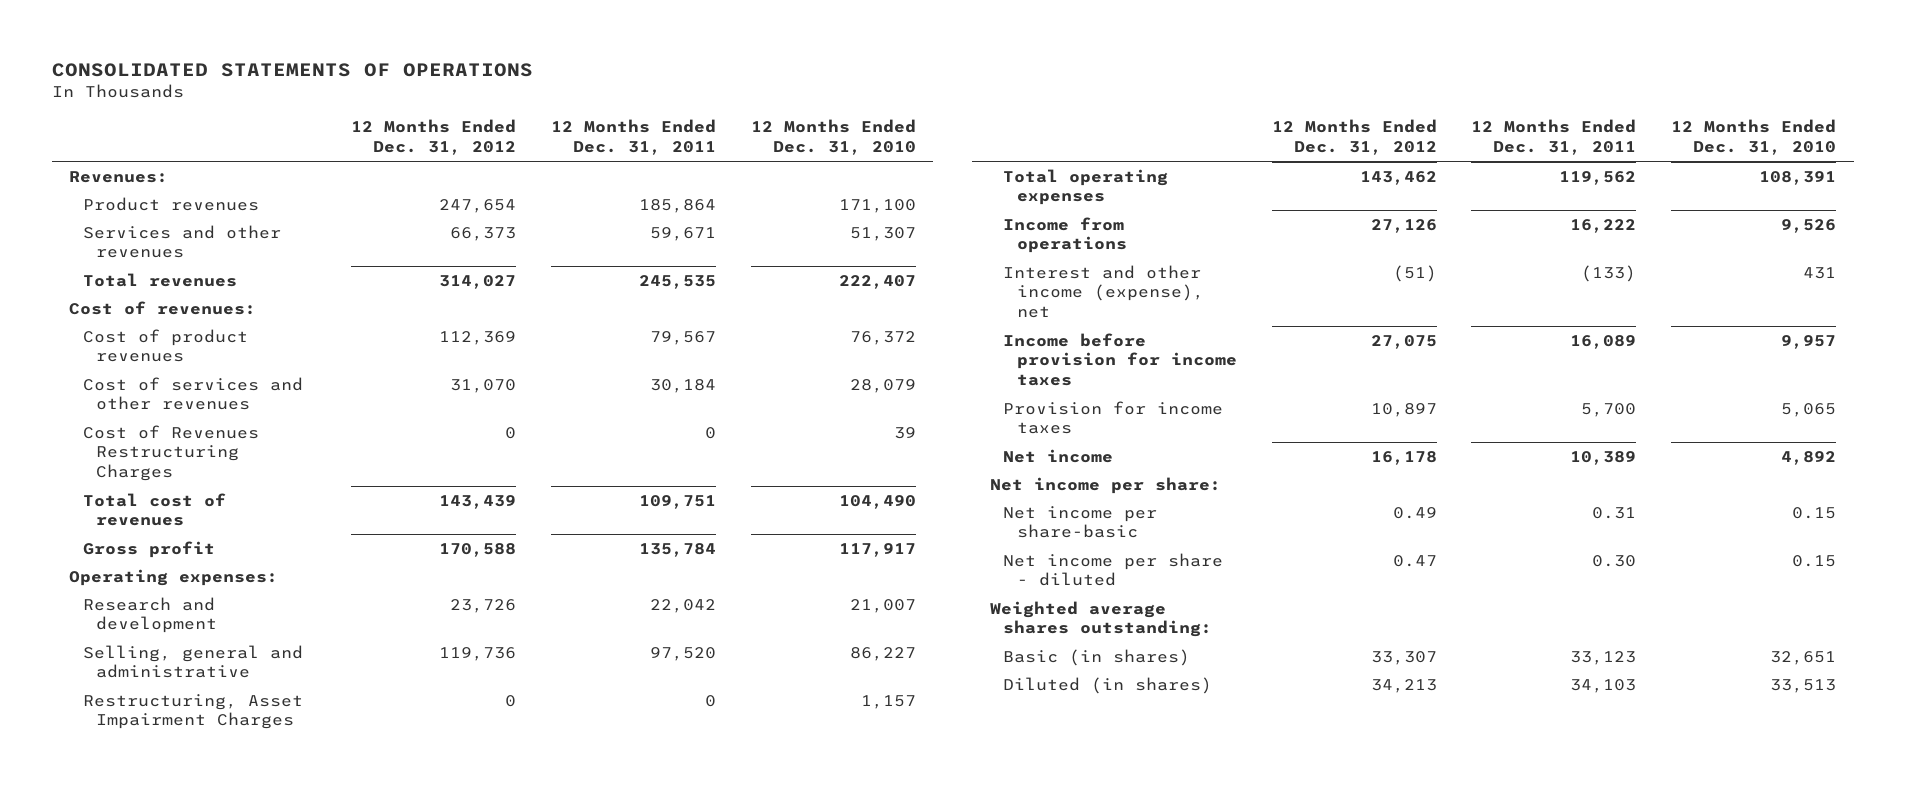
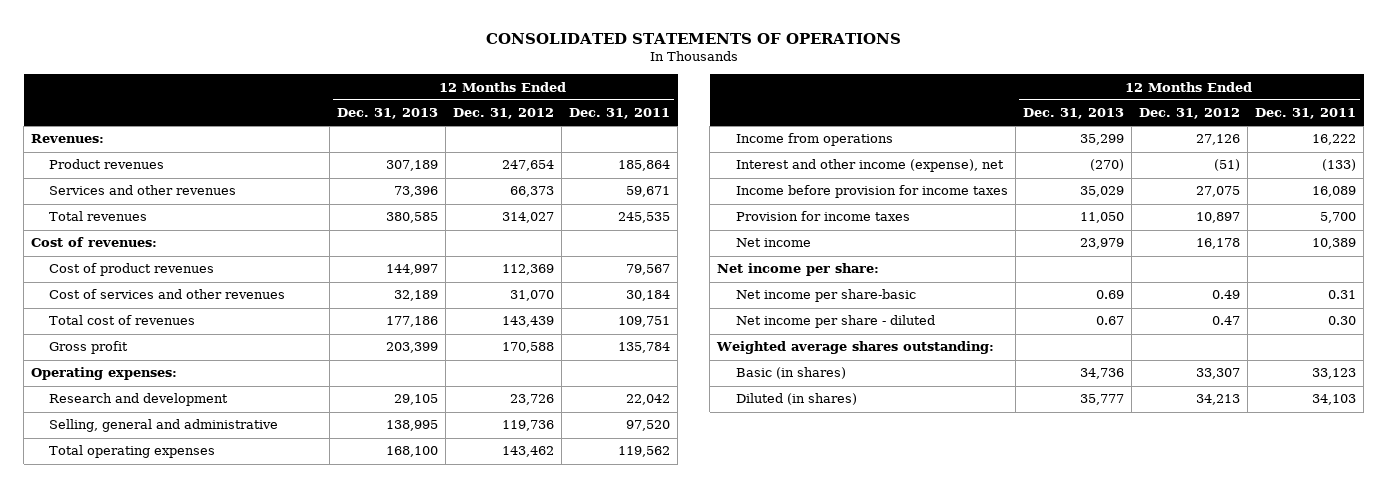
- | 12 Months Ended Dec. 31, 2012 | 12 Months Ended Dec. 31, 2011 | 12 Months Ended Dec. 31, 2010
+ | 12 Months Ended Dec. 31, 2013 | 12 Months Ended Dec. 31, 2012 | 12 Months Ended Dec. 31, 2011
- Cost of Revenues Restructuring Charges | 0 | 0 | 39
- Restructuring, Asset Impairment Charges | 0 | 0 | 1,157

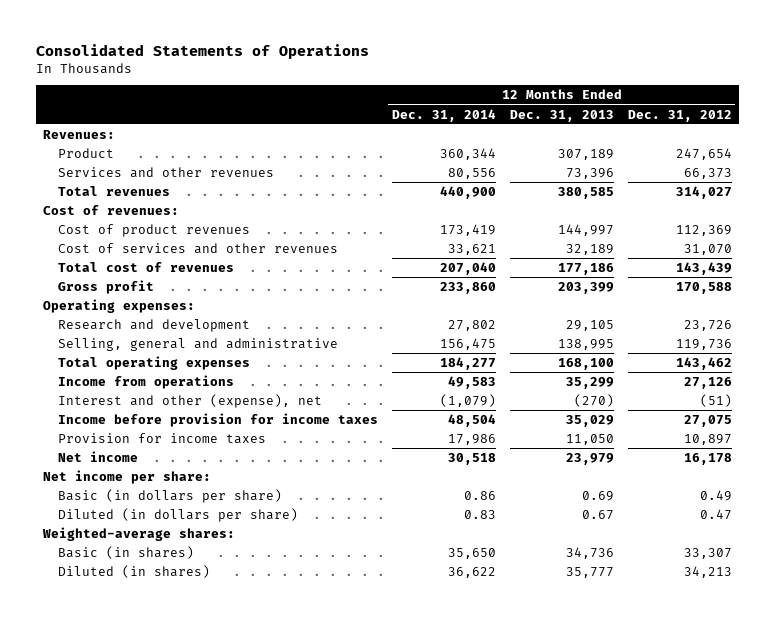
- CONSOLIDATED STATEMENTS OF OPERATIONS
+ Consolidated Statements of Operations
- | 12 Months Ended Dec. 31, 2013 | 12 Months Ended Dec. 31, 2012 | 12 Months Ended Dec. 31, 2011
+ | 12 Months Ended Dec. 31, 2014 | 12 Months Ended Dec. 31, 2013 | 12 Months Ended Dec. 31, 2012
- Product revenues | 307,189 | 247,654 | 185,864
+ Product | 360,344 | 307,189 | 247,654
- Interest and other income (expense), net | (270) | (51) | (133)
+ Interest and other (expense), net | (1,079) | (270) | (51)
- Net income per share-basic | 0.69 | 0.49 | 0.31
- Net income per share - diluted | 0.67 | 0.47 | 0.30
- Weighted average shares outstanding:
+ Basic (in dollars per share) | 0.86 | 0.69 | 0.49
+ Diluted (in dollars per share) | 0.83 | 0.67 | 0.47
+ Weighted-average shares:

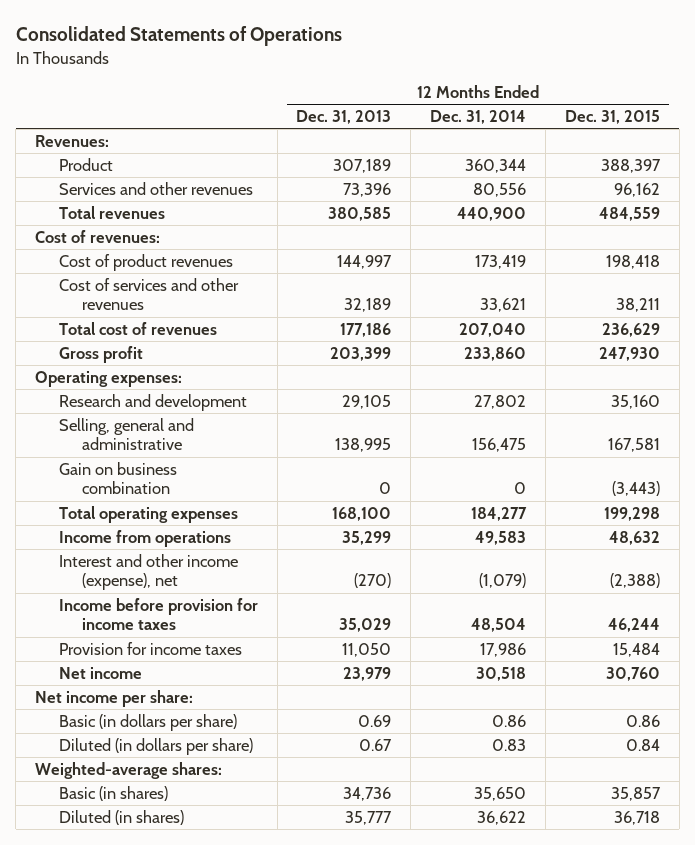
- | 12 Months Ended Dec. 31, 2014 | 12 Months Ended Dec. 31, 2013 | 12 Months Ended Dec. 31, 2012
+ | 12 Months Ended Dec. 31, 2013 | 12 Months Ended Dec. 31, 2014 | 12 Months Ended Dec. 31, 2015
+ Gain on business combination | 0 | 0 | (3,443)
- Interest and other (expense), net | (1,079) | (270) | (51)
+ Interest and other income (expense), net | (270) | (1,079) | (2,388)

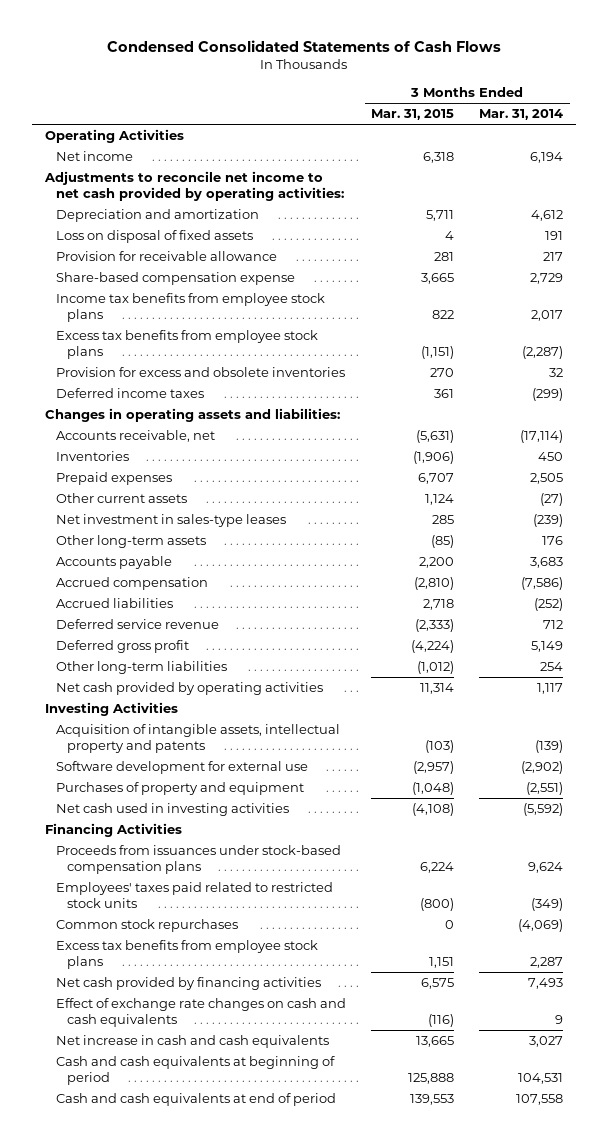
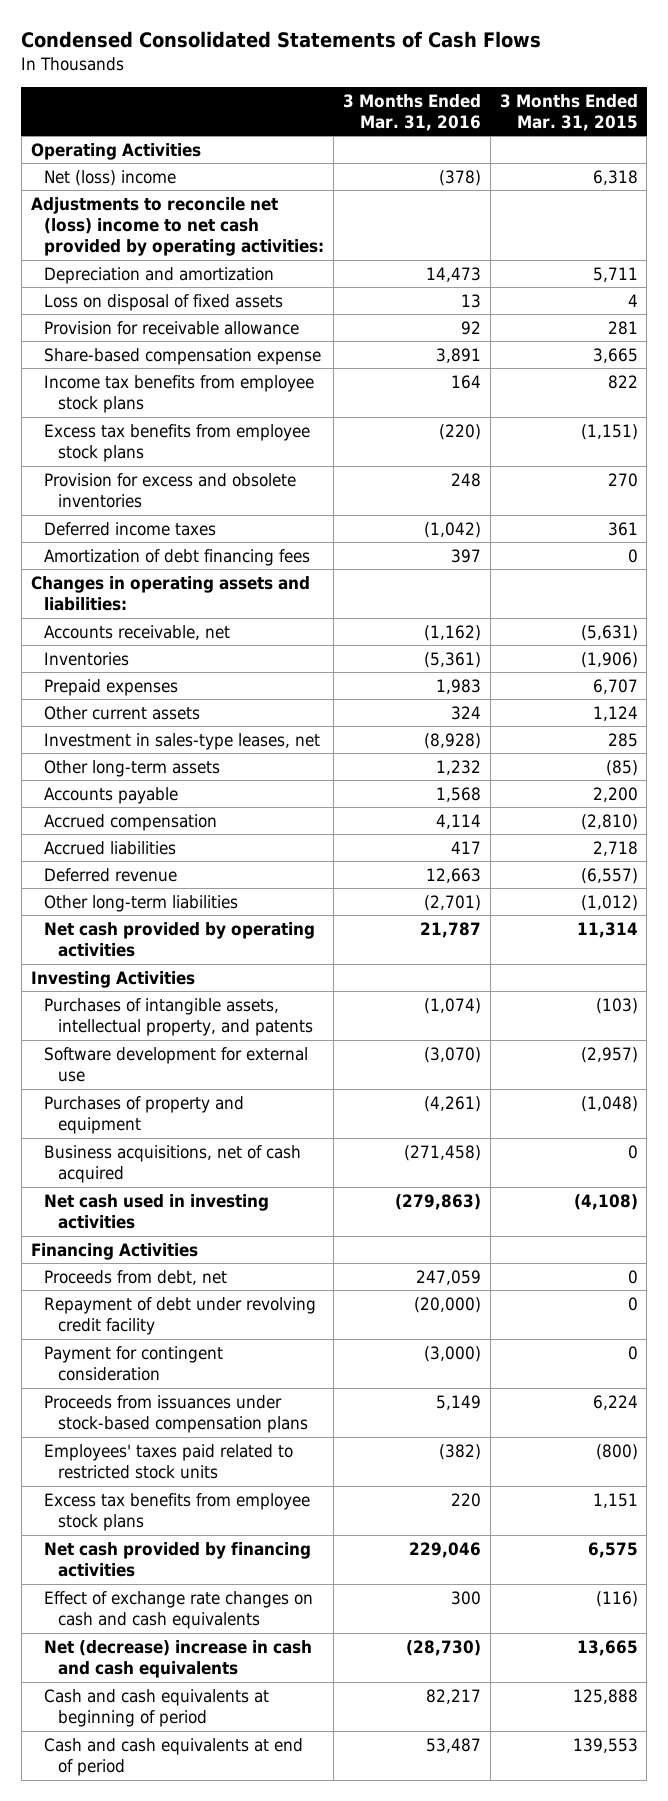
- | 3 Months Ended Mar. 31, 2015 | 3 Months Ended Mar. 31, 2014
+ | 3 Months Ended Mar. 31, 2016 | 3 Months Ended Mar. 31, 2015
- Net income | 6,318 | 6,194
- Adjustments to reconcile net income to net cash provided by operating activities:
+ Net (loss) income | (378) | 6,318
+ Adjustments to reconcile net (loss) income to net cash provided by operating activities:
+ Amortization of debt financing fees | 397 | 0
- Net investment in sales-type leases | 285 | (239)
+ Investment in sales-type leases, net | (8,928) | 285
- Deferred service revenue | (2,333) | 712
- Deferred gross profit | (4,224) | 5,149
+ Deferred revenue | 12,663 | (6,557)
- Acquisition of intangible assets, intellectual property and patents | (103) | (139)
+ Purchases of intangible assets, intellectual property, and patents | (1,074) | (103)
+ Business acquisitions, net of cash acquired | (271,458) | 0
+ Proceeds from debt, net | 247,059 | 0
+ Repayment of debt under revolving credit facility | (20,000) | 0
+ Payment for contingent consideration | (3,000) | 0
- Common stock repurchases | 0 | (4,069)
- Net increase in cash and cash equivalents | 13,665 | 3,027
+ Net (decrease) increase in cash and cash equivalents | (28,730) | 13,665

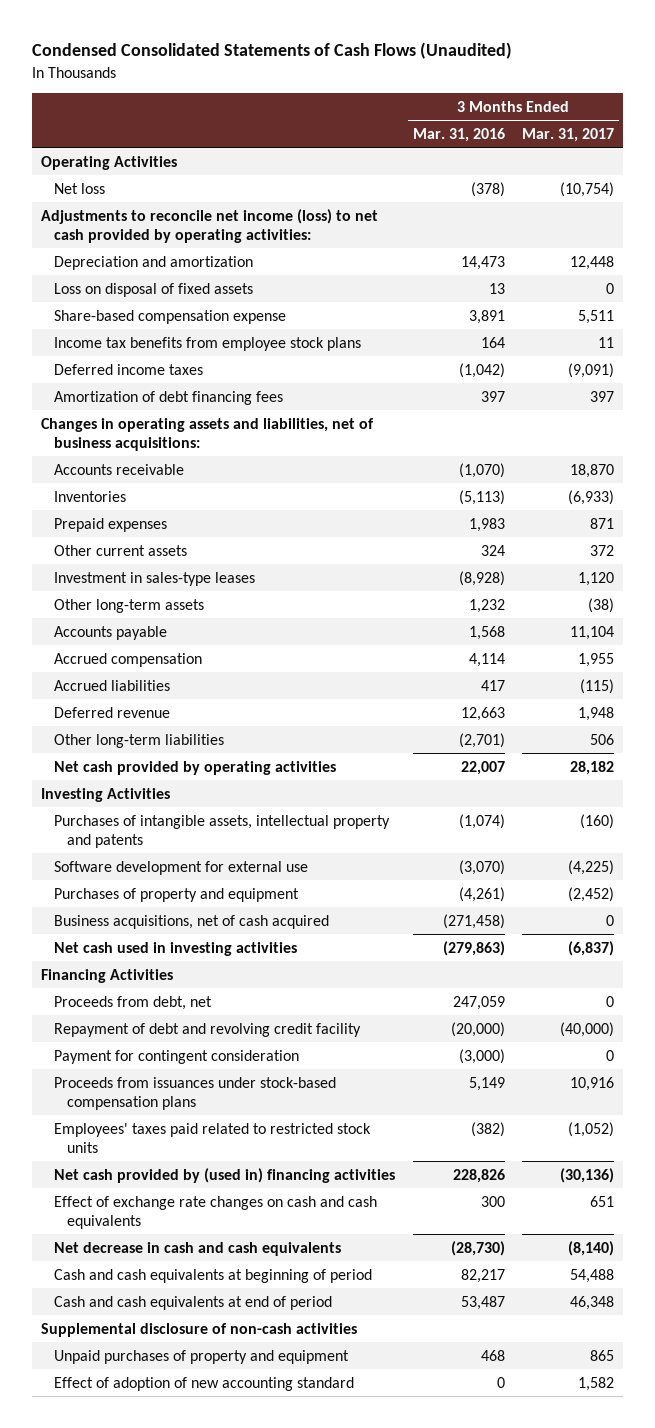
- Condensed Consolidated Statements of Cash Flows
+ Condensed Consolidated Statements of Cash Flows (Unaudited)
- | 3 Months Ended Mar. 31, 2016 | 3 Months Ended Mar. 31, 2015
+ | 3 Months Ended Mar. 31, 2016 | 3 Months Ended Mar. 31, 2017
- Net (loss) income | (378) | 6,318
- Adjustments to reconcile net (loss) income to net cash provided by operating activities:
+ Net loss | (378) | (10,754)
+ Adjustments to reconcile net income (loss) to net cash provided by operating activities:
- Provision for receivable allowance | 92 | 281
- Excess tax benefits from employee stock plans | (220) | (1,151)
- Provision for excess and obsolete inventories | 248 | 270
- Changes in operating assets and liabilities:
- Accounts receivable, net | (1,162) | (5,631)
- Inventories | (5,361) | (1,906)
+ Changes in operating assets and liabilities, net of business acquisitions:
+ Accounts receivable | (1,070) | 18,870
+ Inventories | (5,113) | (6,933)
- Investment in sales-type leases, net | (8,928) | 285
+ Investment in sales-type leases | (8,928) | 1,120
- Net cash provided by operating activities | 21,787 | 11,314
+ Net cash provided by operating activities | 22,007 | 28,182
- Purchases of intangible assets, intellectual property, and patents | (1,074) | (103)
+ Purchases of intangible assets, intellectual property and patents | (1,074) | (160)
- Repayment of debt under revolving credit facility | (20,000) | 0
+ Repayment of debt and revolving credit facility | (20,000) | (40,000)
- Excess tax benefits from employee stock plans | 220 | 1,151
- Net cash provided by financing activities | 229,046 | 6,575
+ Net cash provided by (used in) financing activities | 228,826 | (30,136)
- Net (decrease) increase in cash and cash equivalents | (28,730) | 13,665
+ Net decrease in cash and cash equivalents | (28,730) | (8,140)
+ Supplemental disclosure of non-cash activities
+ Unpaid purchases of property and equipment | 468 | 865
+ Effect of adoption of new accounting standard | 0 | 1,582

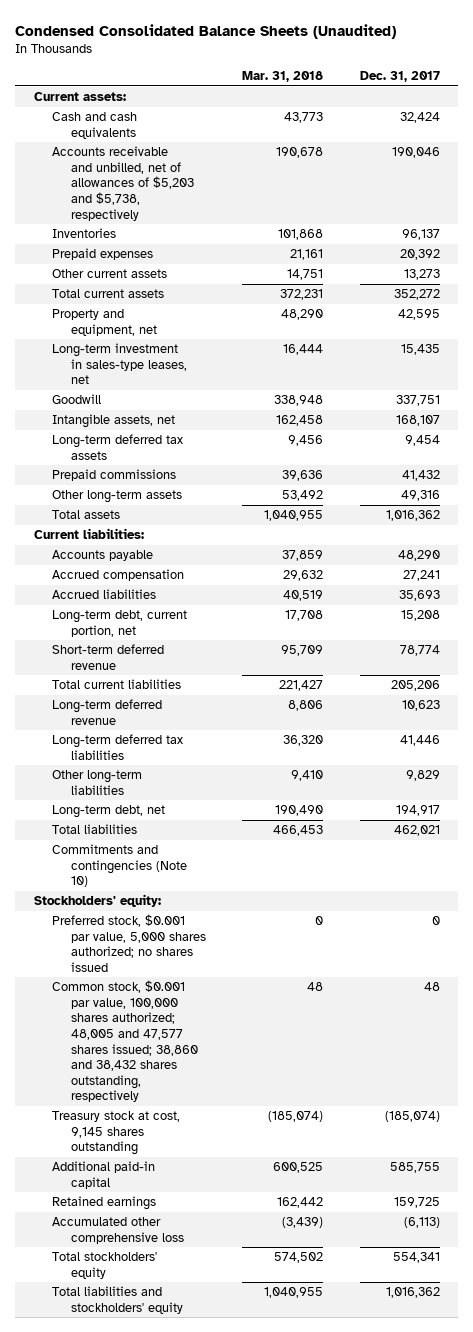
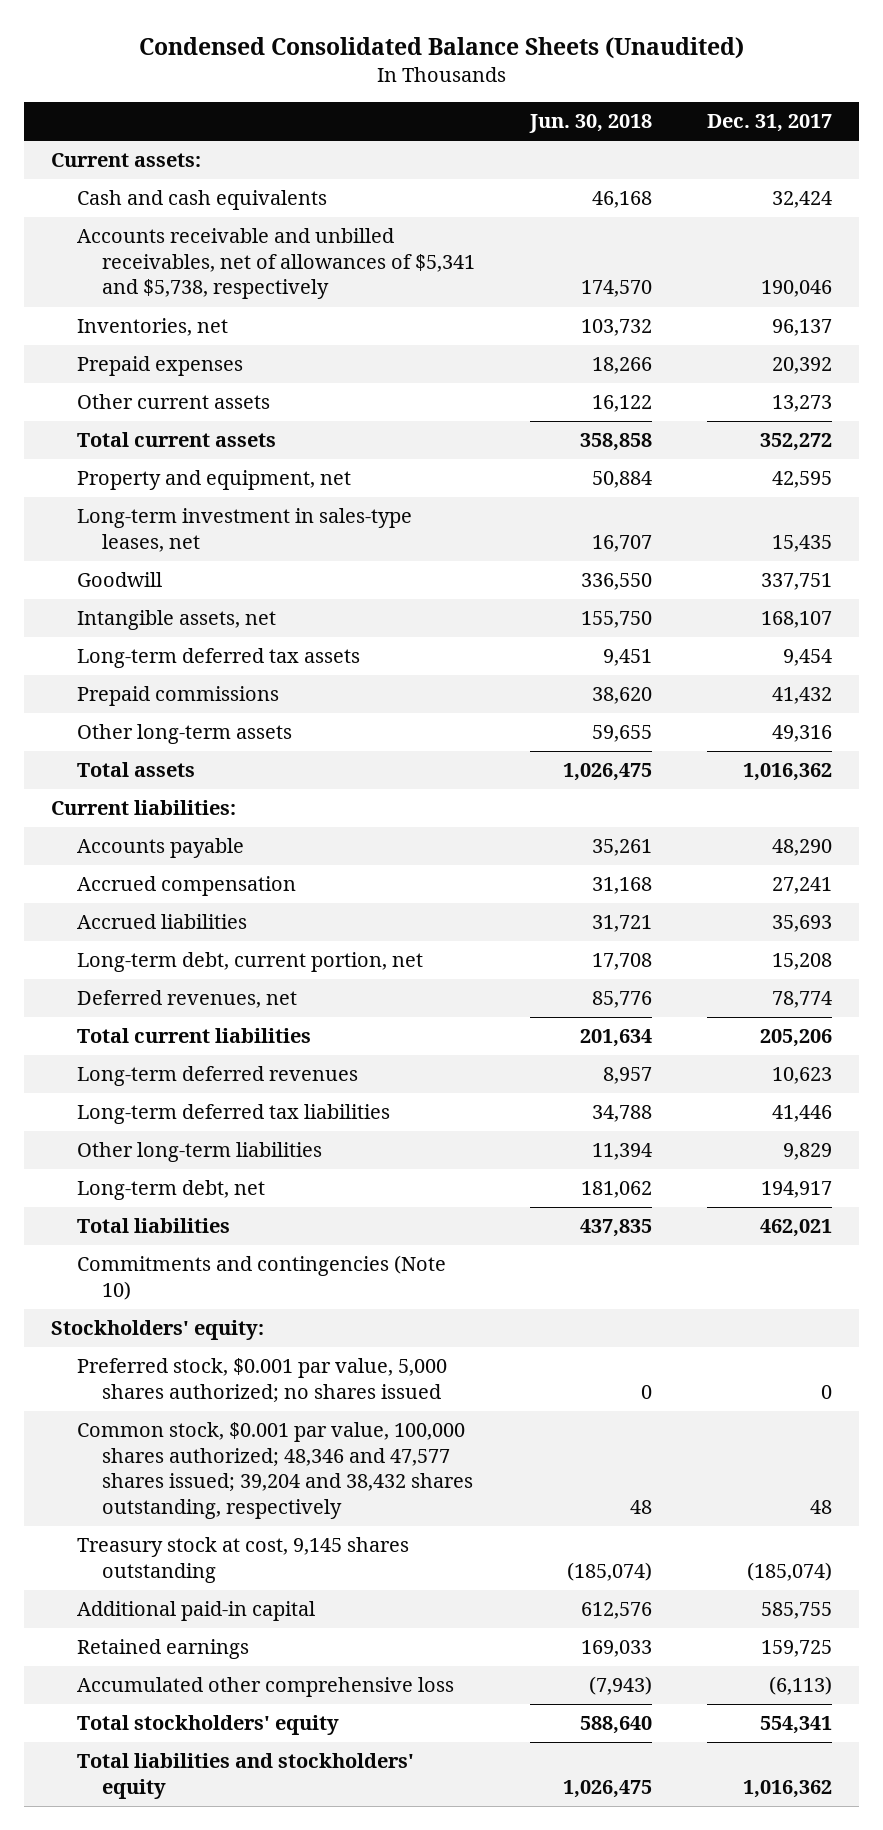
- | Mar. 31, 2018 | Dec. 31, 2017
+ | Jun. 30, 2018 | Dec. 31, 2017
- Accounts receivable and unbilled, net of allowances of $5,203 and $5,738, respectively | 190,678 | 190,046
- Inventories | 101,868 | 96,137
+ Accounts receivable and unbilled receivables, net of allowances of $5,341 and $5,738, respectively | 174,570 | 190,046
+ Inventories, net | 103,732 | 96,137
- Short-term deferred revenue | 95,709 | 78,774
+ Deferred revenues, net | 85,776 | 78,774
- Long-term deferred revenue | 8,806 | 10,623
+ Long-term deferred revenues | 8,957 | 10,623
- Common stock, $0.001 par value, 100,000 shares authorized; 48,005 and 47,577 shares issued; 38,860 and 38,432 shares outstanding, respectively | 48 | 48
+ Common stock, $0.001 par value, 100,000 shares authorized; 48,346 and 47,577 shares issued; 39,204 and 38,432 shares outstanding, respectively | 48 | 48

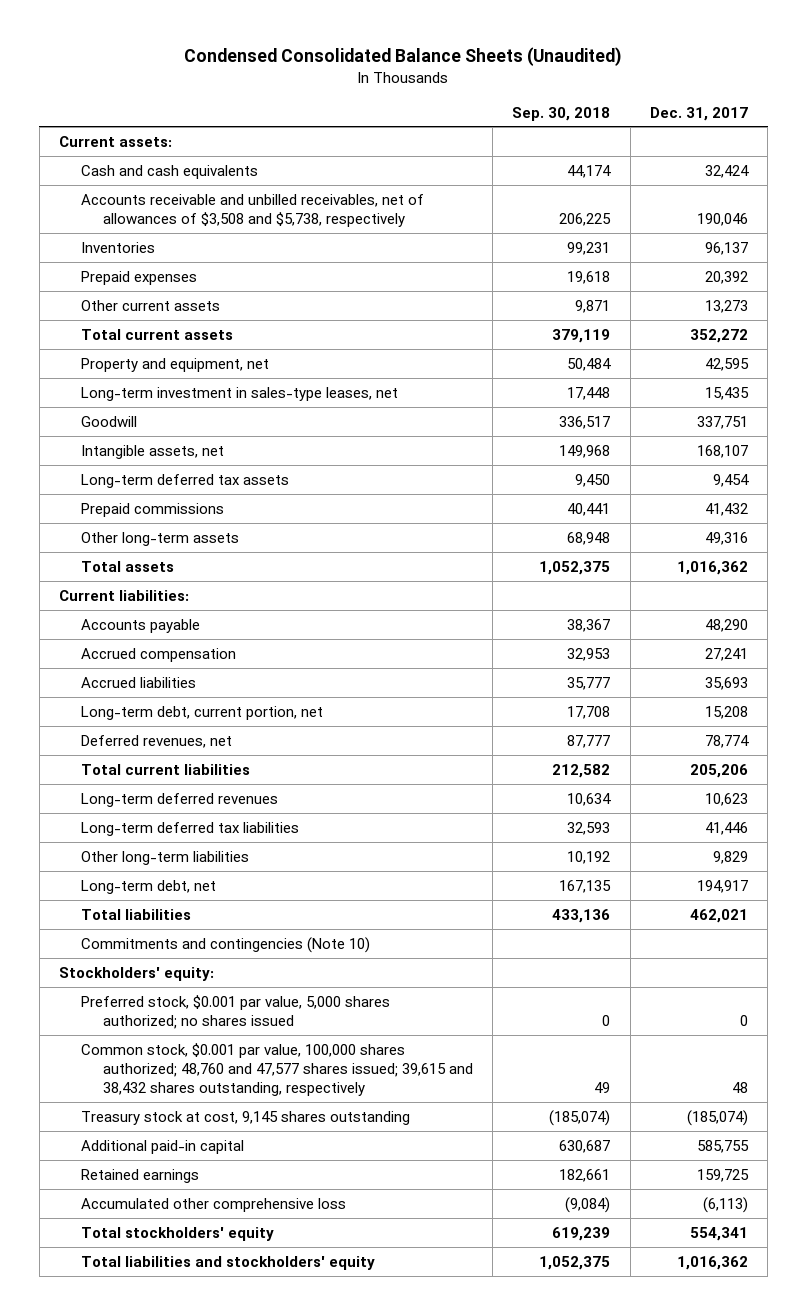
- | Jun. 30, 2018 | Dec. 31, 2017
+ | Sep. 30, 2018 | Dec. 31, 2017
- Accounts receivable and unbilled receivables, net of allowances of $5,341 and $5,738, respectively | 174,570 | 190,046
- Inventories, net | 103,732 | 96,137
+ Accounts receivable and unbilled receivables, net of allowances of $3,508 and $5,738, respectively | 206,225 | 190,046
+ Inventories | 99,231 | 96,137
- Common stock, $0.001 par value, 100,000 shares authorized; 48,346 and 47,577 shares issued; 39,204 and 38,432 shares outstanding, respectively | 48 | 48
+ Common stock, $0.001 par value, 100,000 shares authorized; 48,760 and 47,577 shares issued; 39,615 and 38,432 shares outstanding, respectively | 49 | 48

